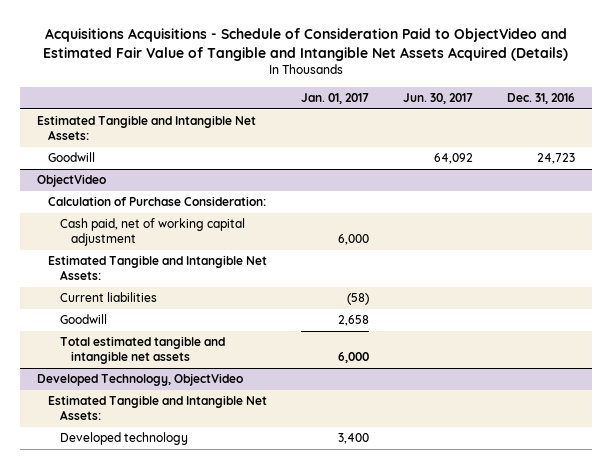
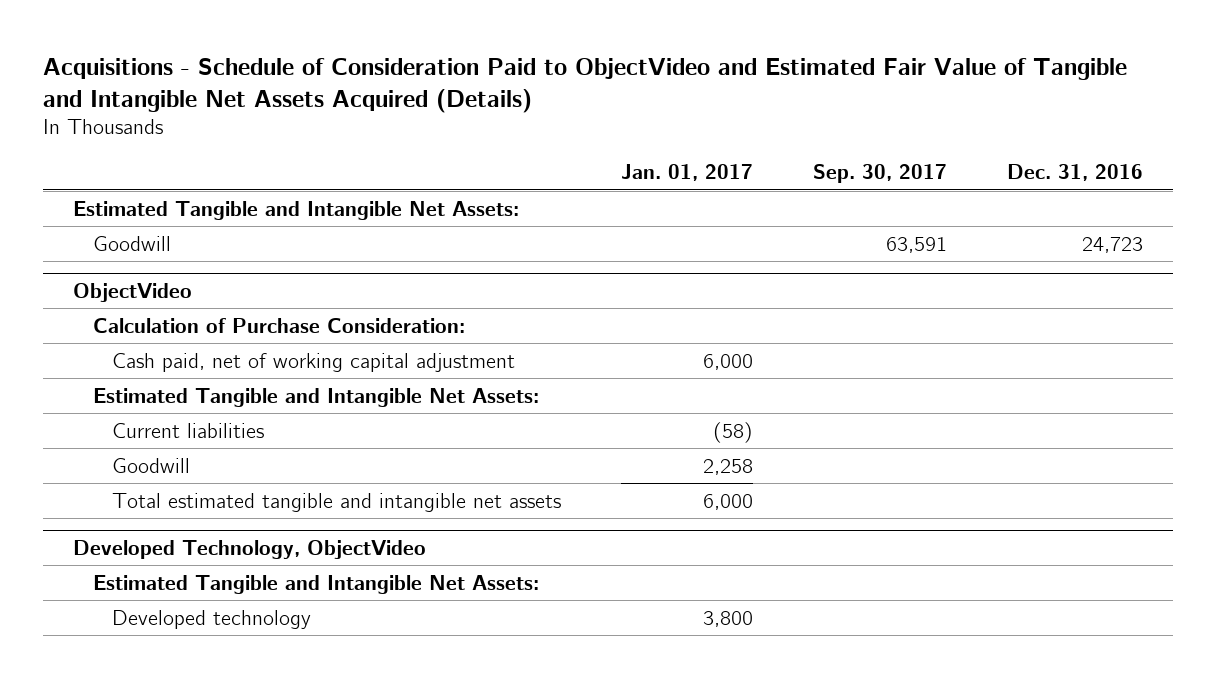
- Acquisitions Acquisitions - Schedule of Consideration Paid to ObjectVideo and Estimated Fair Value of Tangible and Intangible Net Assets Acquired (Details)
+ Acquisitions - Schedule of Consideration Paid to ObjectVideo and Estimated Fair Value of Tangible and Intangible Net Assets Acquired (Details)
- | Jan. 01, 2017 | Jun. 30, 2017 | Dec. 31, 2016
+ | Jan. 01, 2017 | Sep. 30, 2017 | Dec. 31, 2016
@ ObjectVideo
- Goodwill | 2,658 | |
+ Goodwill | 2,258 | |
@ Developed Technology, ObjectVideo
- Developed technology | 3,400 | |
+ Developed technology | 3,800 | |

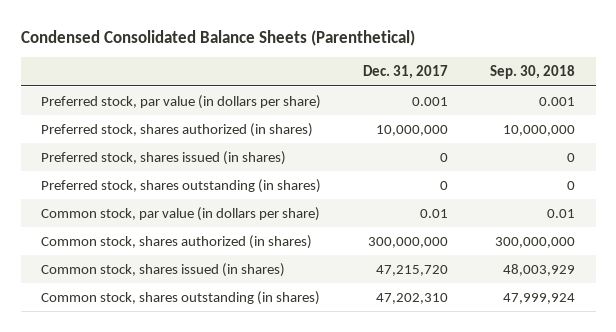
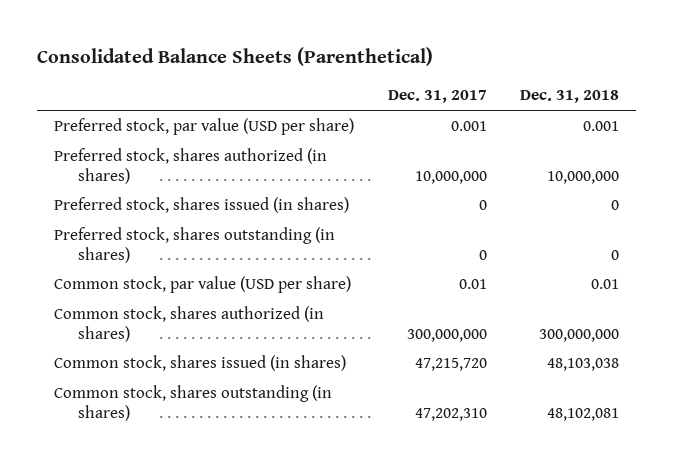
- Condensed Consolidated Balance Sheets (Parenthetical)
+ Consolidated Balance Sheets (Parenthetical)
- | Dec. 31, 2017 | Sep. 30, 2018
+ | Dec. 31, 2017 | Dec. 31, 2018
- Preferred stock, par value (in dollars per share) | 0.001 | 0.001
+ Preferred stock, par value (USD per share) | 0.001 | 0.001
- Common stock, par value (in dollars per share) | 0.01 | 0.01
+ Common stock, par value (USD per share) | 0.01 | 0.01

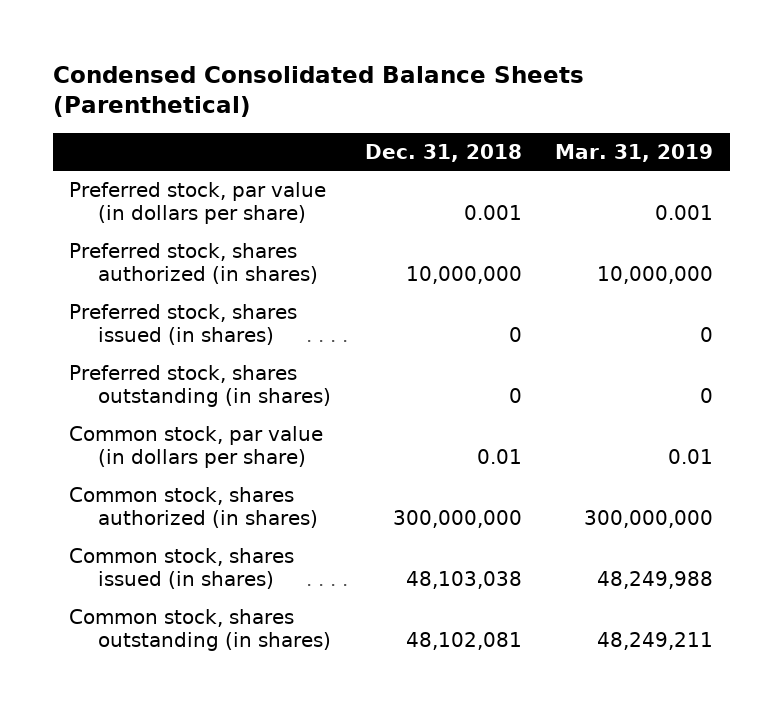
- Consolidated Balance Sheets (Parenthetical)
+ Condensed Consolidated Balance Sheets (Parenthetical)
- | Dec. 31, 2017 | Dec. 31, 2018
+ | Dec. 31, 2018 | Mar. 31, 2019
- Preferred stock, par value (USD per share) | 0.001 | 0.001
+ Preferred stock, par value (in dollars per share) | 0.001 | 0.001
- Common stock, par value (USD per share) | 0.01 | 0.01
+ Common stock, par value (in dollars per share) | 0.01 | 0.01

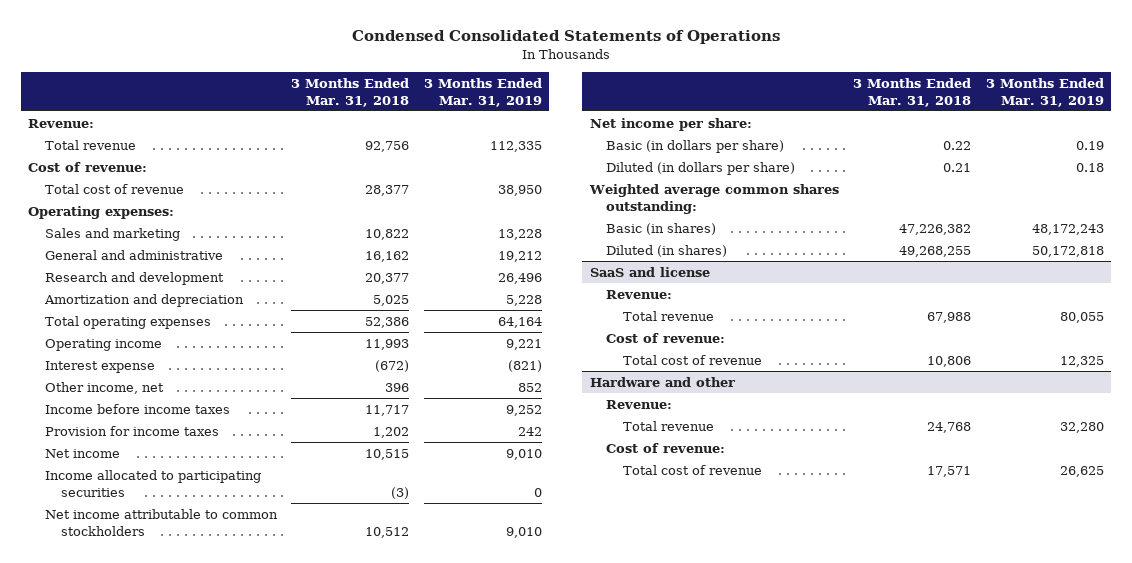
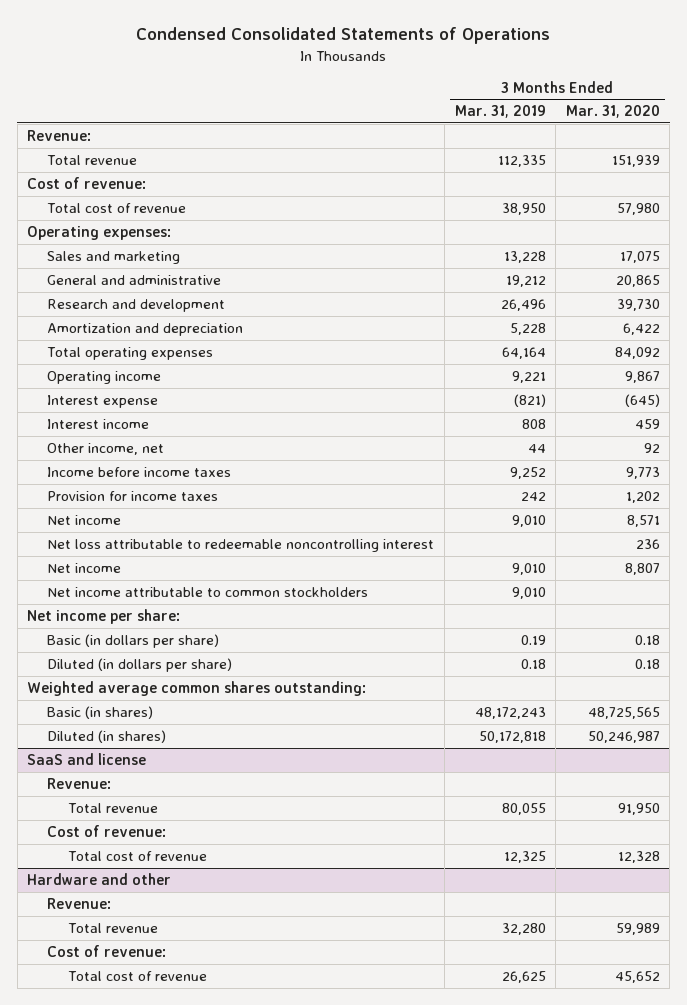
- | 3 Months Ended Mar. 31, 2018 | 3 Months Ended Mar. 31, 2019
+ | 3 Months Ended Mar. 31, 2019 | 3 Months Ended Mar. 31, 2020
- Other income, net | 396 | 852
+ Interest income | 808 | 459
+ Other income, net | 44 | 92
- Income allocated to participating securities | (3) | 0
+ Net loss attributable to redeemable noncontrolling interest | | 236
+ Net income | 9,010 | 8,807

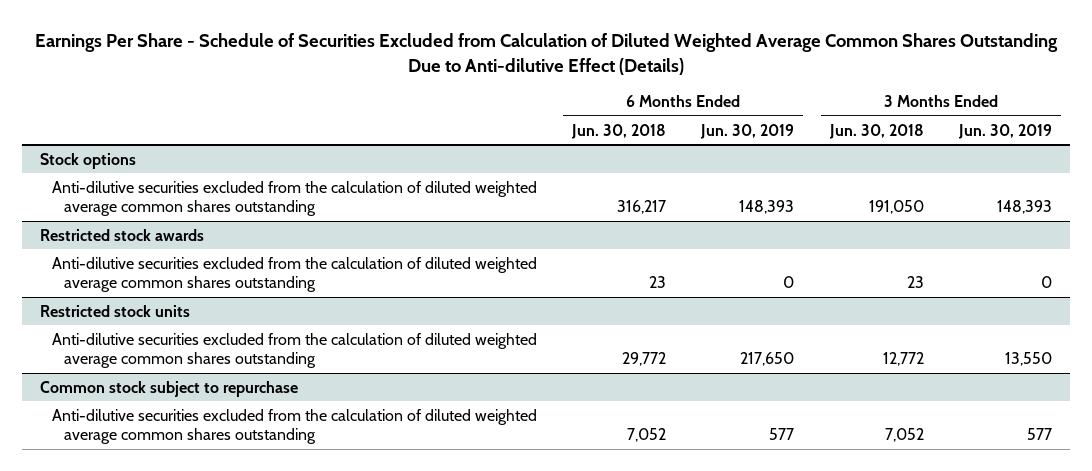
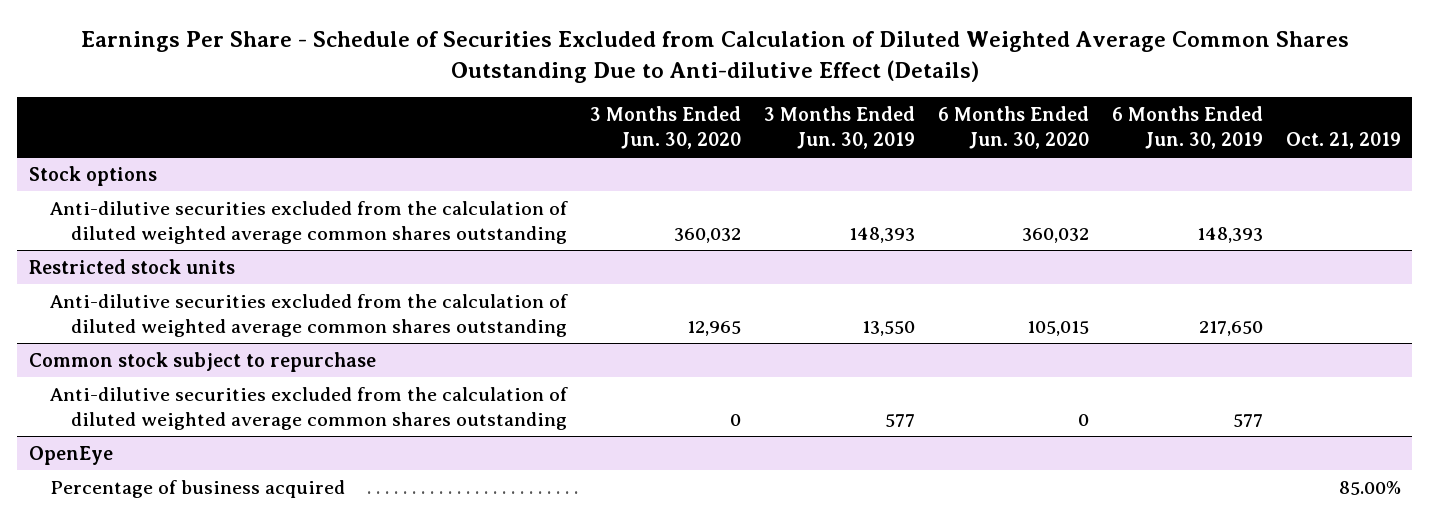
- | 6 Months Ended Jun. 30, 2018 | 6 Months Ended Jun. 30, 2019 | 3 Months Ended Jun. 30, 2018 | 3 Months Ended Jun. 30, 2019
+ | 3 Months Ended Jun. 30, 2020 | 3 Months Ended Jun. 30, 2019 | 6 Months Ended Jun. 30, 2020 | 6 Months Ended Jun. 30, 2019 | Oct. 21, 2019
- Restricted stock awards
- Anti-dilutive securities excluded from the calculation of diluted weighted average common shares outstanding | 23 | 0 | 23 | 0
+ OpenEye
+ Percentage of business acquired | | | | | 85.00%

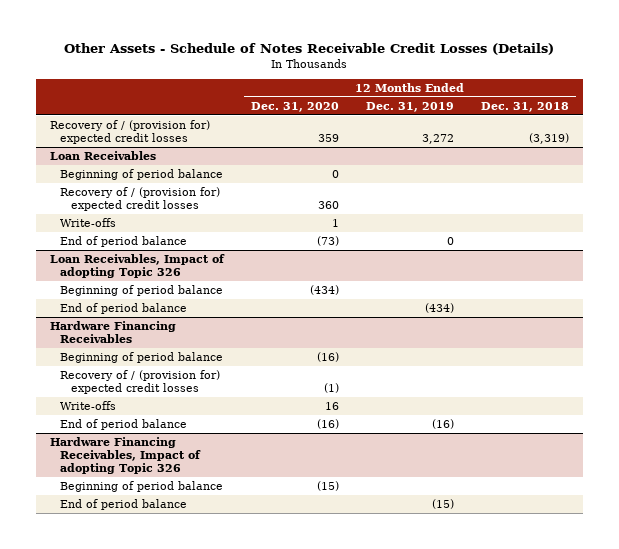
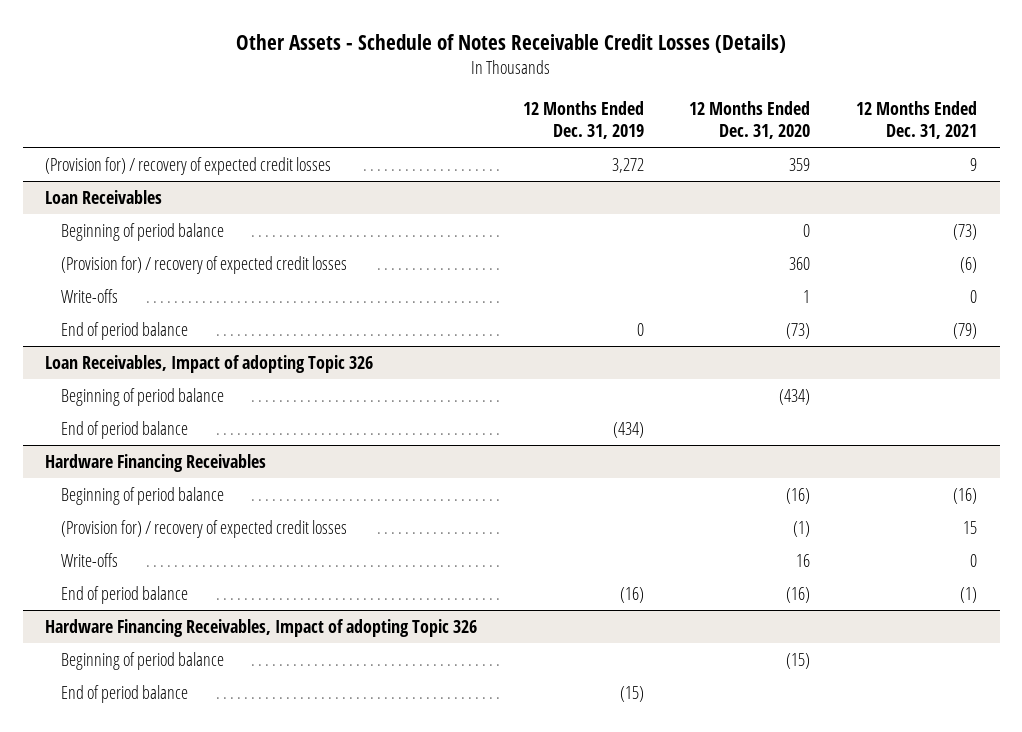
- | 12 Months Ended Dec. 31, 2020 | 12 Months Ended Dec. 31, 2019 | 12 Months Ended Dec. 31, 2018
+ | 12 Months Ended Dec. 31, 2019 | 12 Months Ended Dec. 31, 2020 | 12 Months Ended Dec. 31, 2021
- Recovery of / (provision for) expected credit losses | 359 | 3,272 | (3,319)
+ (Provision for) / recovery of expected credit losses | 3,272 | 359 | 9
@ Loan Receivables
- Recovery of / (provision for) expected credit losses | 360 | |
+ (Provision for) / recovery of expected credit losses | | 360 | (6)
@ Hardware Financing Receivables
- Recovery of / (provision for) expected credit losses | (1) | |
+ (Provision for) / recovery of expected credit losses | | (1) | 15

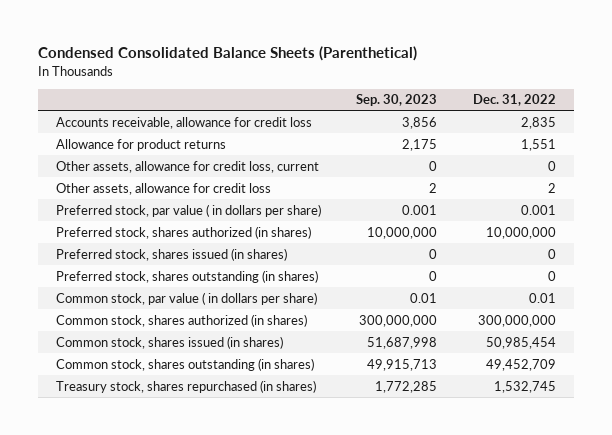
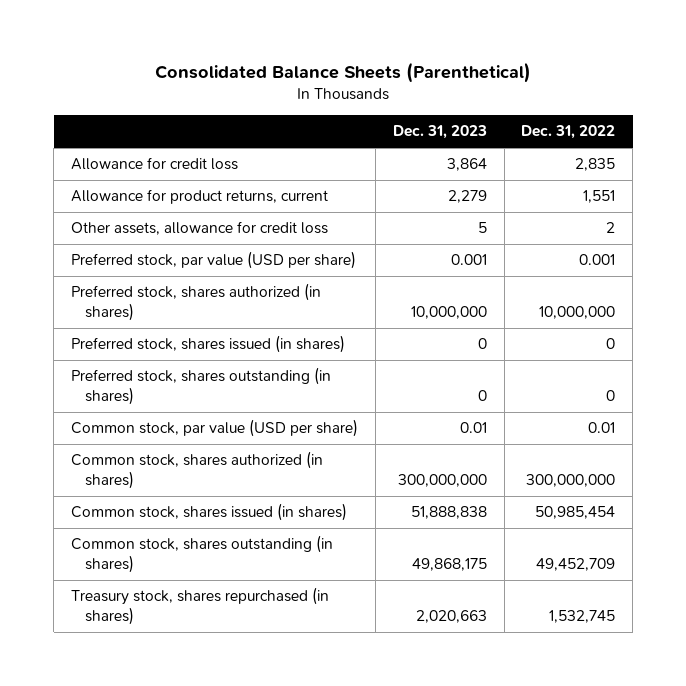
- Condensed Consolidated Balance Sheets (Parenthetical)
+ Consolidated Balance Sheets (Parenthetical)
- | Sep. 30, 2023 | Dec. 31, 2022
+ | Dec. 31, 2023 | Dec. 31, 2022
- Accounts receivable, allowance for credit loss | 3,856 | 2,835
- Allowance for product returns | 2,175 | 1,551
- Other assets, allowance for credit loss, current | 0 | 0
+ Allowance for credit loss | 3,864 | 2,835
+ Allowance for product returns, current | 2,279 | 1,551
- Preferred stock, par value ( in dollars per share) | 0.001 | 0.001
+ Preferred stock, par value (USD per share) | 0.001 | 0.001
- Common stock, par value ( in dollars per share) | 0.01 | 0.01
+ Common stock, par value (USD per share) | 0.01 | 0.01

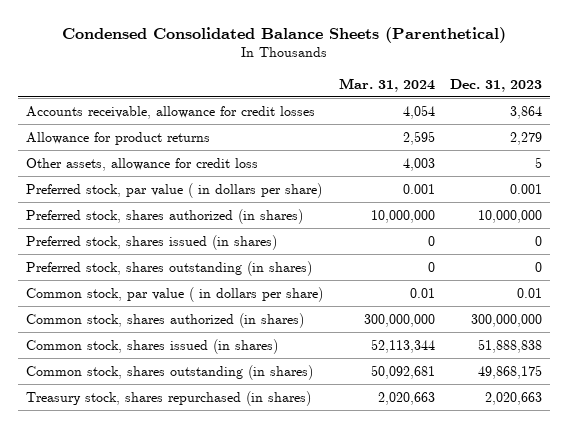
- Consolidated Balance Sheets (Parenthetical)
+ Condensed Consolidated Balance Sheets (Parenthetical)
- | Dec. 31, 2023 | Dec. 31, 2022
+ | Mar. 31, 2024 | Dec. 31, 2023
- Allowance for credit loss | 3,864 | 2,835
- Allowance for product returns, current | 2,279 | 1,551
+ Accounts receivable, allowance for credit losses | 4,054 | 3,864
+ Allowance for product returns | 2,595 | 2,279
- Preferred stock, par value (USD per share) | 0.001 | 0.001
+ Preferred stock, par value ( in dollars per share) | 0.001 | 0.001
- Common stock, par value (USD per share) | 0.01 | 0.01
+ Common stock, par value ( in dollars per share) | 0.01 | 0.01

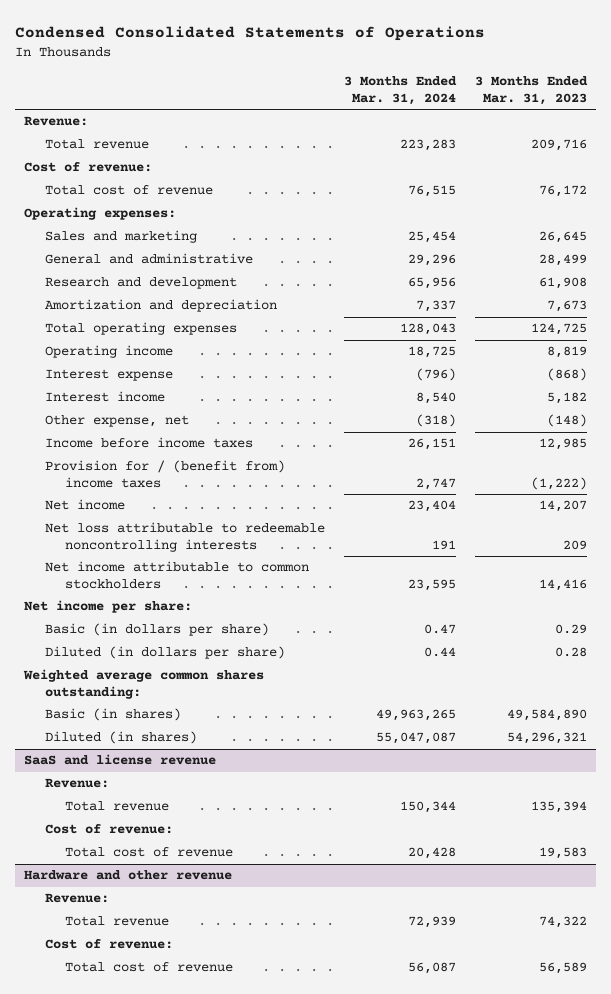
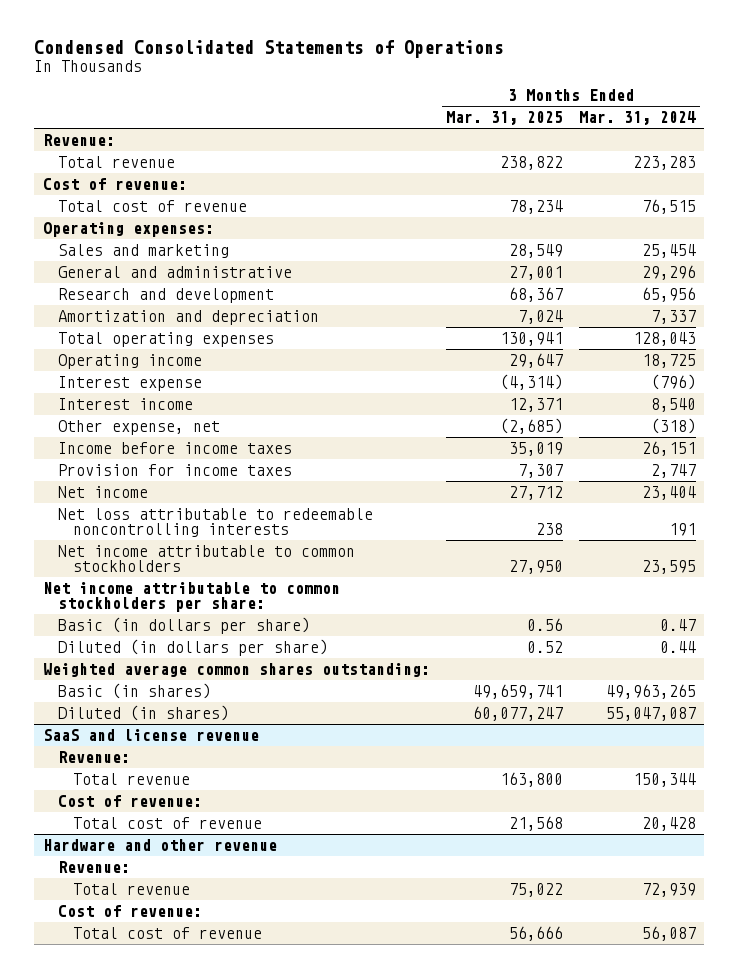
- | 3 Months Ended Mar. 31, 2024 | 3 Months Ended Mar. 31, 2023
+ | 3 Months Ended Mar. 31, 2025 | 3 Months Ended Mar. 31, 2024
- Provision for / (benefit from) income taxes | 2,747 | (1,222)
+ Provision for income taxes | 7,307 | 2,747
- Net income per share:
+ Net income attributable to common stockholders per share:

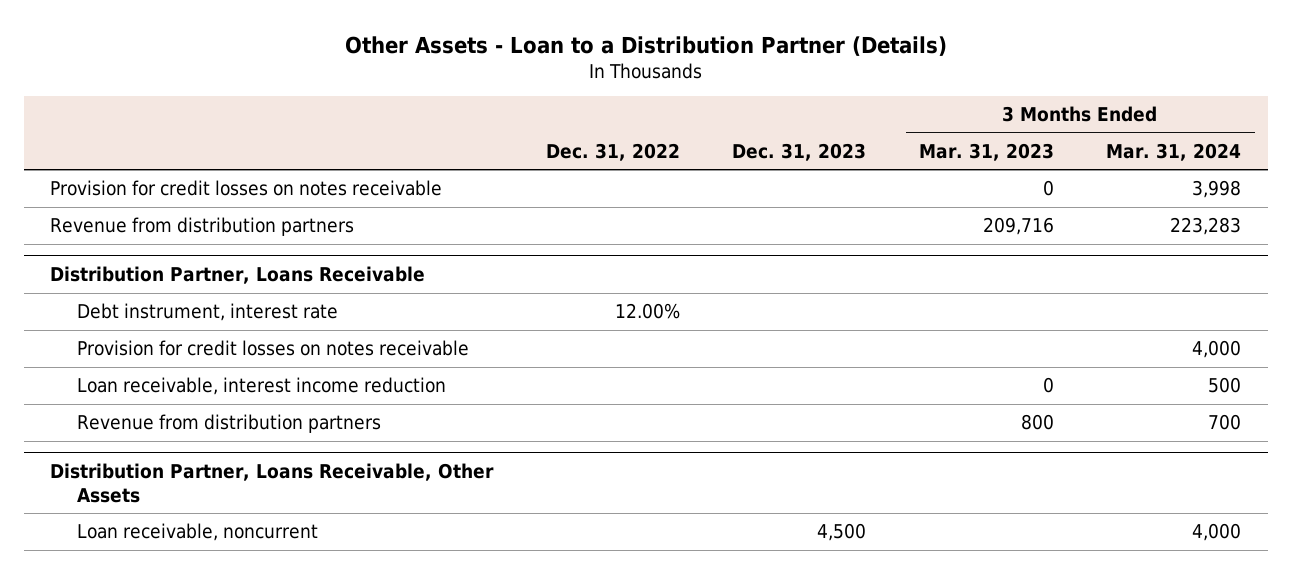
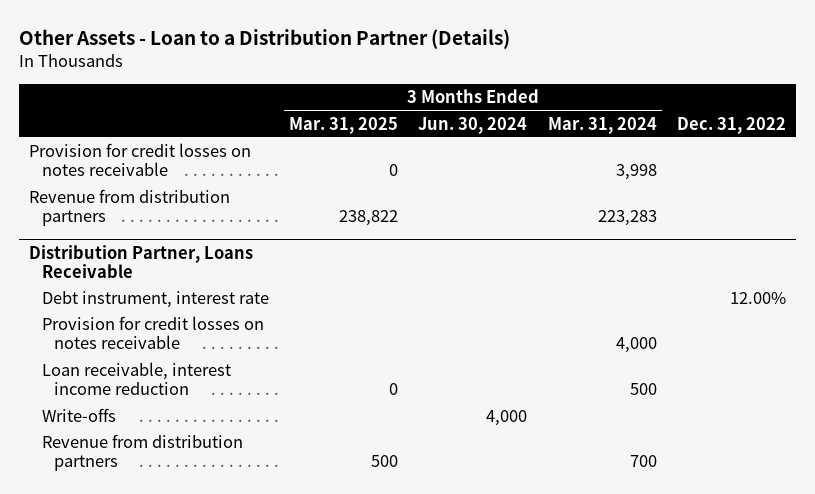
- | Dec. 31, 2022 | Dec. 31, 2023 | 3 Months Ended Mar. 31, 2023 | 3 Months Ended Mar. 31, 2024
+ | 3 Months Ended Mar. 31, 2025 | 3 Months Ended Jun. 30, 2024 | 3 Months Ended Mar. 31, 2024 | Dec. 31, 2022
@ Distribution Partner, Loans Receivable
+ Write-offs | | 4,000 | |
- Distribution Partner, Loans Receivable, Other Assets
- Loan receivable, noncurrent | | 4,500 | | 4,000

